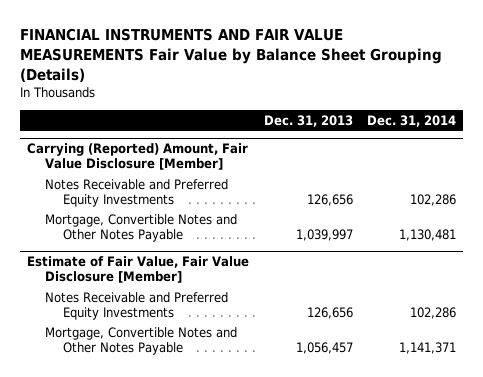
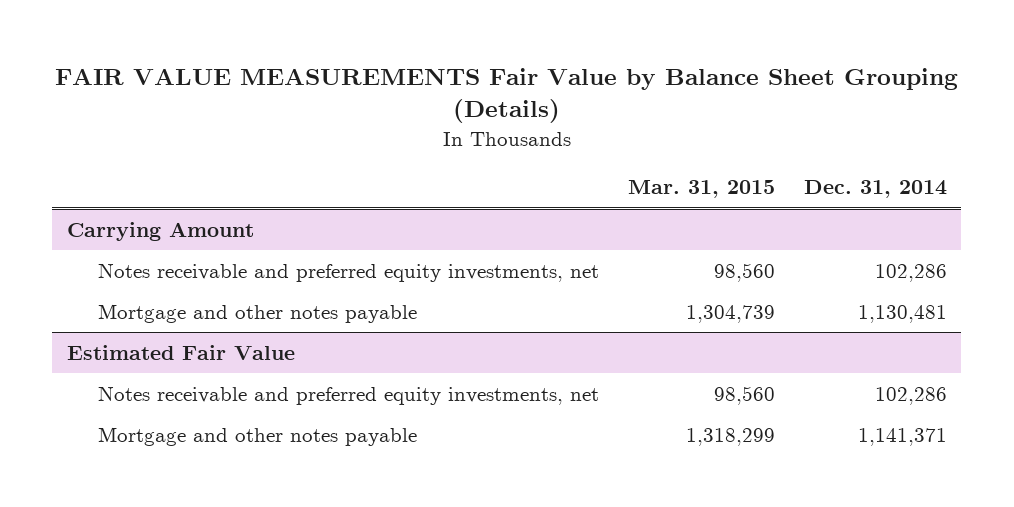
- FINANCIAL INSTRUMENTS AND FAIR VALUE MEASUREMENTS Fair Value by Balance Sheet Grouping (Details)
+ FAIR VALUE MEASUREMENTS Fair Value by Balance Sheet Grouping (Details)
- | Dec. 31, 2013 | Dec. 31, 2014
+ | Mar. 31, 2015 | Dec. 31, 2014
- Carrying (Reported) Amount, Fair Value Disclosure [Member]
- Notes Receivable and Preferred Equity Investments | 126,656 | 102,286
- Mortgage, Convertible Notes and Other Notes Payable | 1,039,997 | 1,130,481
- Estimate of Fair Value, Fair Value Disclosure [Member]
- Notes Receivable and Preferred Equity Investments | 126,656 | 102,286
- Mortgage, Convertible Notes and Other Notes Payable | 1,056,457 | 1,141,371
+ Carrying Amount
+ Notes receivable and preferred equity investments, net | 98,560 | 102,286
+ Mortgage and other notes payable | 1,304,739 | 1,130,481
+ Estimated Fair Value
+ Notes receivable and preferred equity investments, net | 98,560 | 102,286
+ Mortgage and other notes payable | 1,318,299 | 1,141,371

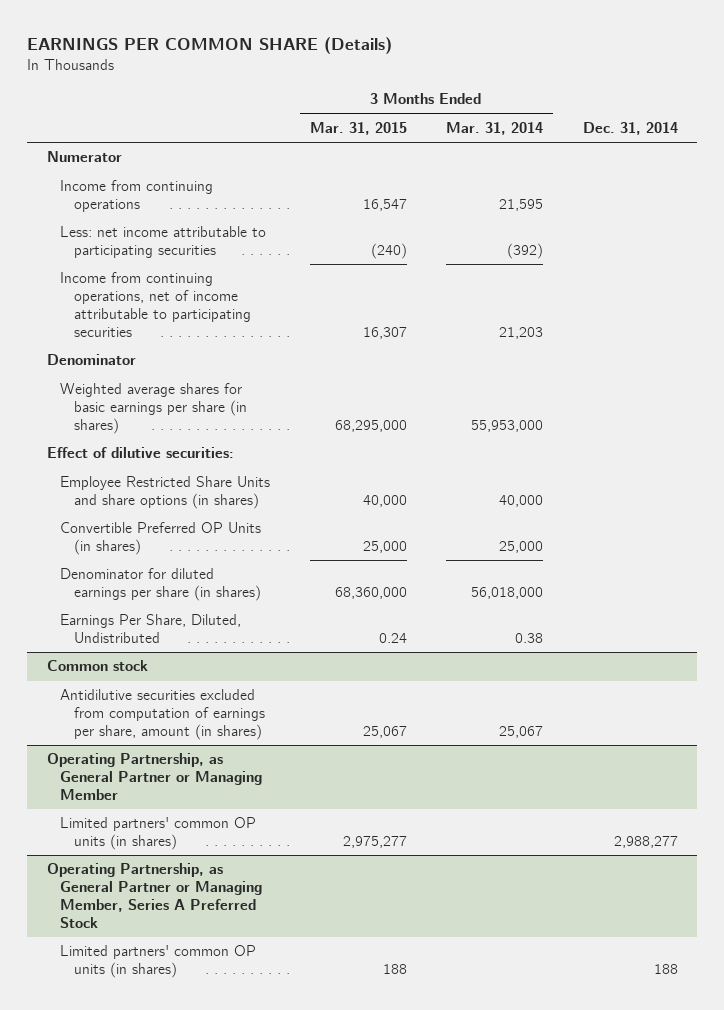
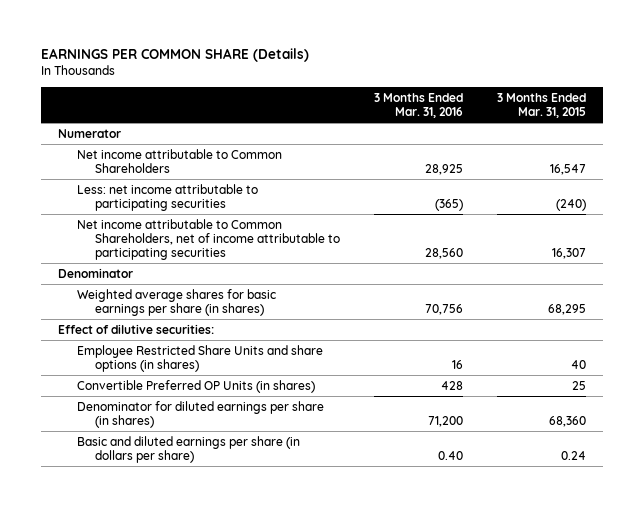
- | 3 Months Ended Mar. 31, 2015 | 3 Months Ended Mar. 31, 2014 | Dec. 31, 2014
+ | 3 Months Ended Mar. 31, 2016 | 3 Months Ended Mar. 31, 2015
- Income from continuing operations | 16,547 | 21,595 |
+ Net income attributable to Common Shareholders | 28,925 | 16,547
- Income from continuing operations, net of income attributable to participating securities | 16,307 | 21,203 |
+ Net income attributable to Common Shareholders, net of income attributable to participating securities | 28,560 | 16,307
- Weighted average shares for basic earnings per share (in shares) | 68,295,000 | 55,953,000 |
+ Weighted average shares for basic earnings per share (in shares) | 70,756 | 68,295
- Employee Restricted Share Units and share options (in shares) | 40,000 | 40,000 |
- Convertible Preferred OP Units (in shares) | 25,000 | 25,000 |
- Denominator for diluted earnings per share (in shares) | 68,360,000 | 56,018,000 |
- Earnings Per Share, Diluted, Undistributed | 0.24 | 0.38 |
- Common stock
- Antidilutive securities excluded from computation of earnings per share, amount (in shares) | 25,067 | 25,067 |
- Operating Partnership, as General Partner or Managing Member
- Limited partners' common OP units (in shares) | 2,975,277 | | 2,988,277
- Operating Partnership, as General Partner or Managing Member, Series A Preferred Stock
- Limited partners' common OP units (in shares) | 188 | | 188
+ Employee Restricted Share Units and share options (in shares) | 16 | 40
+ Convertible Preferred OP Units (in shares) | 428 | 25
+ Denominator for diluted earnings per share (in shares) | 71,200 | 68,360
+ Basic and diluted earnings per share (in dollars per share) | 0.40 | 0.24

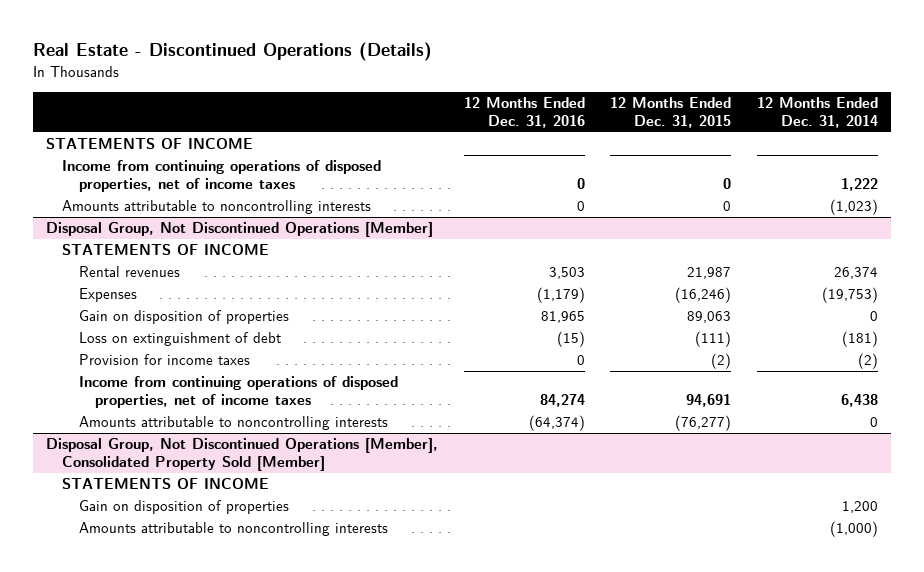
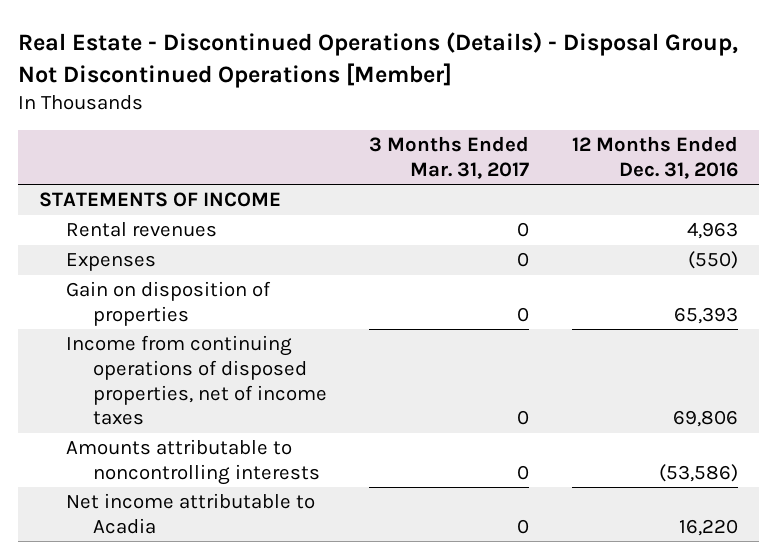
- Real Estate - Discontinued Operations (Details)
+ Real Estate - Discontinued Operations (Details) - Disposal Group, Not Discontinued Operations [Member]
- | 12 Months Ended Dec. 31, 2016 | 12 Months Ended Dec. 31, 2015 | 12 Months Ended Dec. 31, 2014
+ | 3 Months Ended Mar. 31, 2017 | 12 Months Ended Dec. 31, 2016
- Income from continuing operations of disposed properties, net of income taxes | 0 | 0 | 1,222
- Amounts attributable to noncontrolling interests | 0 | 0 | (1,023)
- Disposal Group, Not Discontinued Operations [Member]
- STATEMENTS OF INCOME
- Rental revenues | 3,503 | 21,987 | 26,374
- Expenses | (1,179) | (16,246) | (19,753)
- Gain on disposition of properties | 81,965 | 89,063 | 0
- Loss on extinguishment of debt | (15) | (111) | (181)
- Provision for income taxes | 0 | (2) | (2)
- Income from continuing operations of disposed properties, net of income taxes | 84,274 | 94,691 | 6,438
- Amounts attributable to noncontrolling interests | (64,374) | (76,277) | 0
- Disposal Group, Not Discontinued Operations [Member], Consolidated Property Sold [Member]
- STATEMENTS OF INCOME
- Gain on disposition of properties | | | 1,200
- Amounts attributable to noncontrolling interests | | | (1,000)
+ Rental revenues | 0 | 4,963
+ Expenses | 0 | (550)
+ Gain on disposition of properties | 0 | 65,393
+ Income from continuing operations of disposed properties, net of income taxes | 0 | 69,806
+ Amounts attributable to noncontrolling interests | 0 | (53,586)
+ Net income attributable to Acadia | 0 | 16,220

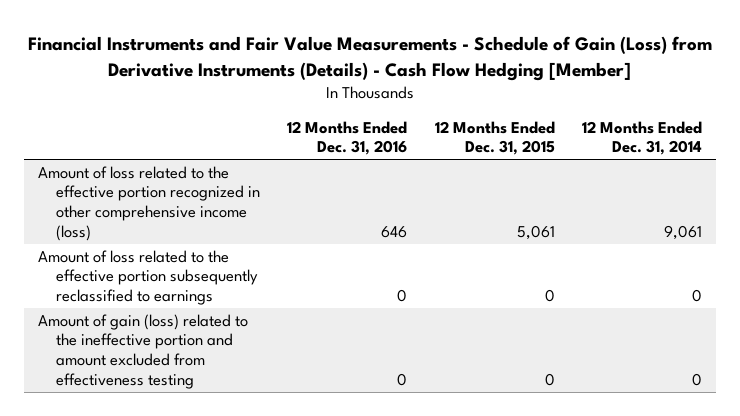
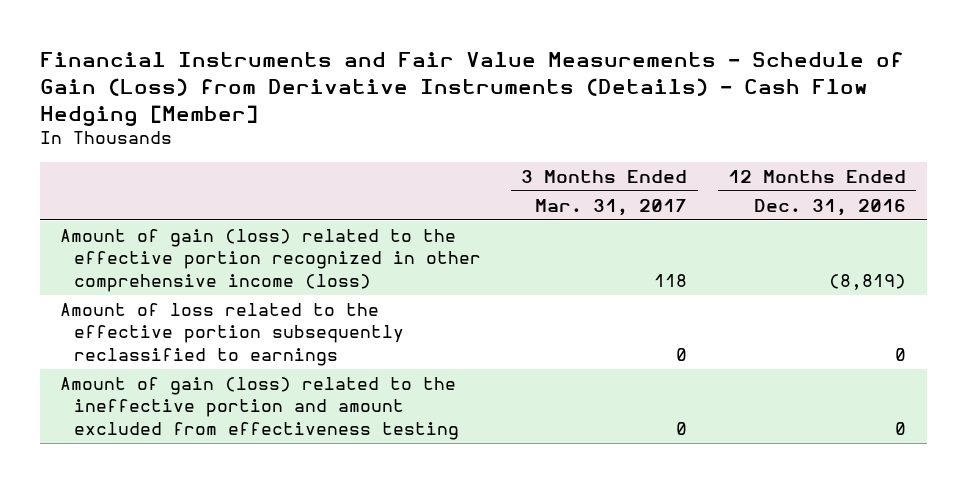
- | 12 Months Ended Dec. 31, 2016 | 12 Months Ended Dec. 31, 2015 | 12 Months Ended Dec. 31, 2014
+ | 3 Months Ended Mar. 31, 2017 | 12 Months Ended Dec. 31, 2016
- Amount of loss related to the effective portion recognized in other comprehensive income (loss) | 646 | 5,061 | 9,061
+ Amount of gain (loss) related to the effective portion recognized in other comprehensive income (loss) | 118 | (8,819)

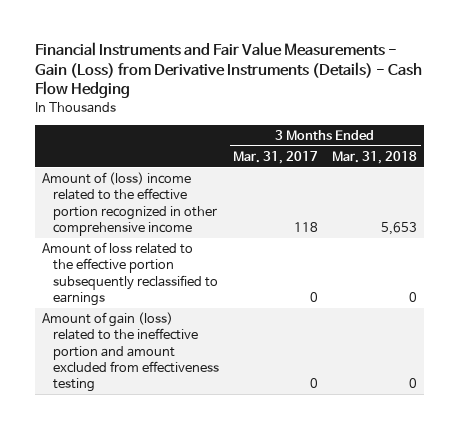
- Financial Instruments and Fair Value Measurements - Schedule of Gain (Loss) from Derivative Instruments (Details) - Cash Flow Hedging [Member]
+ Financial Instruments and Fair Value Measurements - Gain (Loss) from Derivative Instruments (Details) - Cash Flow Hedging
- | 3 Months Ended Mar. 31, 2017 | 12 Months Ended Dec. 31, 2016
+ | 3 Months Ended Mar. 31, 2017 | 3 Months Ended Mar. 31, 2018
- Amount of gain (loss) related to the effective portion recognized in other comprehensive income (loss) | 118 | (8,819)
+ Amount of (loss) income related to the effective portion recognized in other comprehensive income | 118 | 5,653

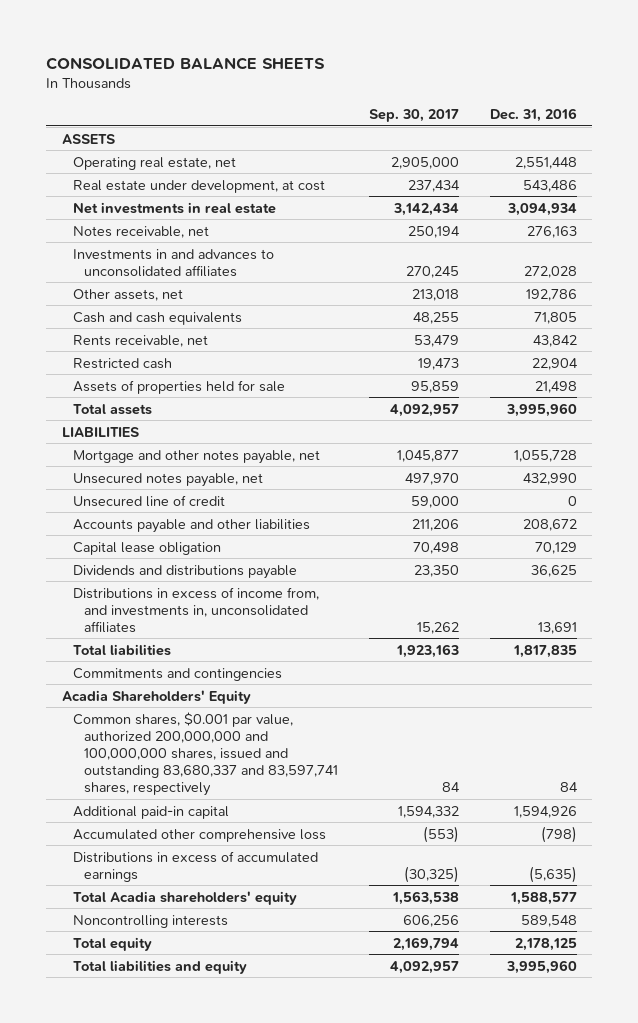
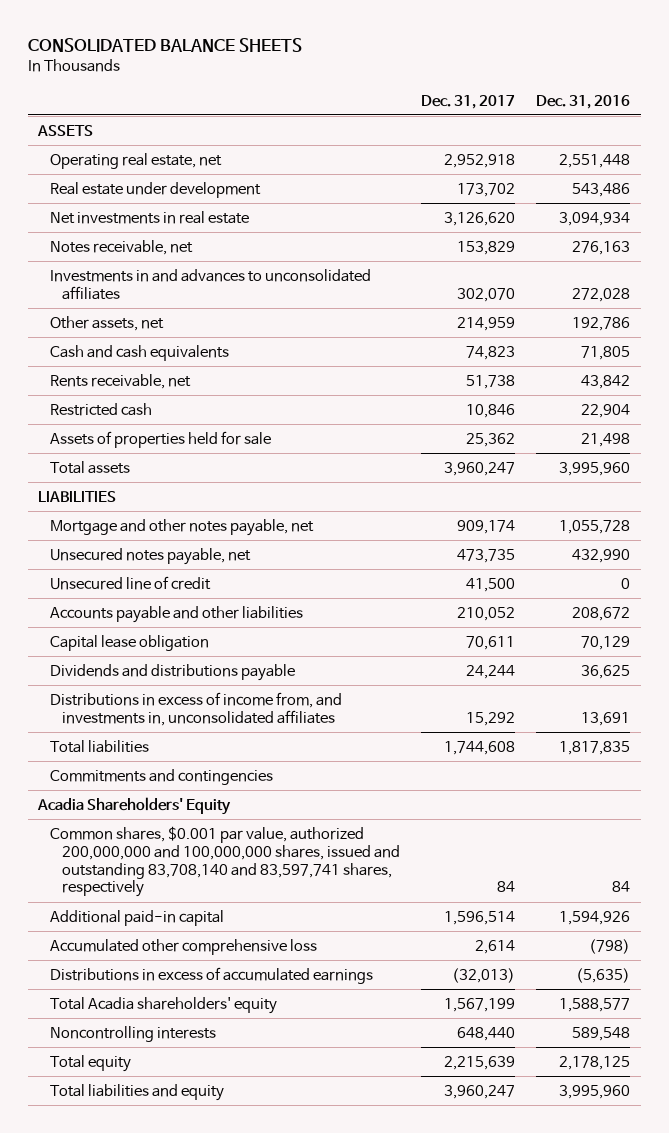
- | Sep. 30, 2017 | Dec. 31, 2016
+ | Dec. 31, 2017 | Dec. 31, 2016
- Real estate under development, at cost | 237,434 | 543,486
+ Real estate under development | 173,702 | 543,486
- Common shares, $0.001 par value, authorized 200,000,000 and 100,000,000 shares, issued and outstanding 83,680,337 and 83,597,741 shares, respectively | 84 | 84
+ Common shares, $0.001 par value, authorized 200,000,000 and 100,000,000 shares, issued and outstanding 83,708,140 and 83,597,741 shares, respectively | 84 | 84

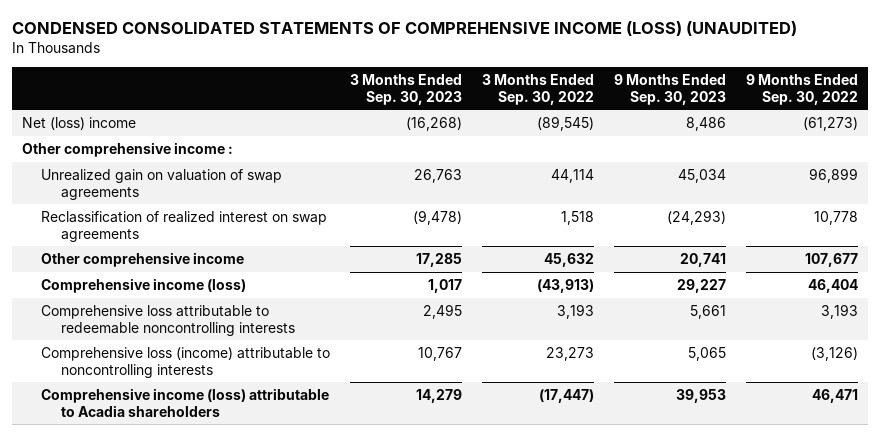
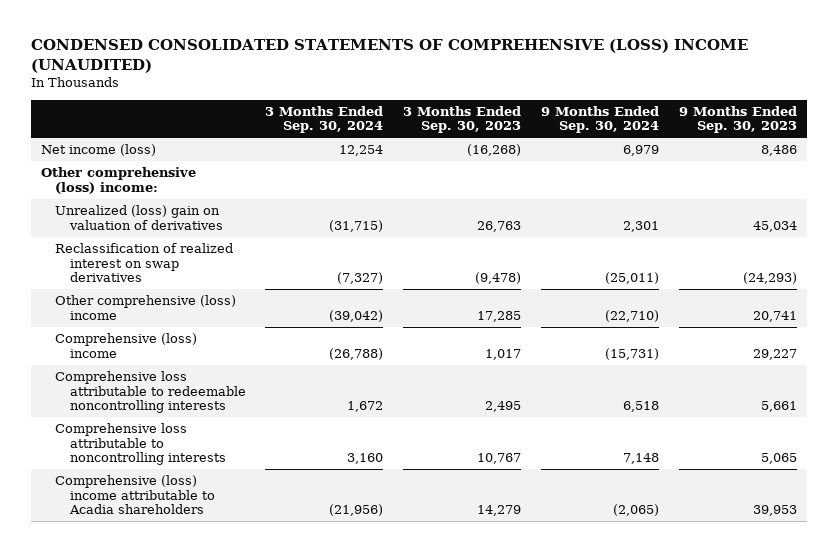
- CONDENSED CONSOLIDATED STATEMENTS OF COMPREHENSIVE INCOME (LOSS) (UNAUDITED)
+ CONDENSED CONSOLIDATED STATEMENTS OF COMPREHENSIVE (LOSS) INCOME (UNAUDITED)
- | 3 Months Ended Sep. 30, 2023 | 3 Months Ended Sep. 30, 2022 | 9 Months Ended Sep. 30, 2023 | 9 Months Ended Sep. 30, 2022
+ | 3 Months Ended Sep. 30, 2024 | 3 Months Ended Sep. 30, 2023 | 9 Months Ended Sep. 30, 2024 | 9 Months Ended Sep. 30, 2023
- Net (loss) income | (16,268) | (89,545) | 8,486 | (61,273)
- Other comprehensive income :
- Unrealized gain on valuation of swap agreements | 26,763 | 44,114 | 45,034 | 96,899
- Reclassification of realized interest on swap agreements | (9,478) | 1,518 | (24,293) | 10,778
- Other comprehensive income | 17,285 | 45,632 | 20,741 | 107,677
- Comprehensive income (loss) | 1,017 | (43,913) | 29,227 | 46,404
+ Net income (loss) | 12,254 | (16,268) | 6,979 | 8,486
+ Other comprehensive (loss) income:
+ Unrealized (loss) gain on valuation of derivatives | (31,715) | 26,763 | 2,301 | 45,034
+ Reclassification of realized interest on swap derivatives | (7,327) | (9,478) | (25,011) | (24,293)
+ Other comprehensive (loss) income | (39,042) | 17,285 | (22,710) | 20,741
+ Comprehensive (loss) income | (26,788) | 1,017 | (15,731) | 29,227
- Comprehensive loss (income) attributable to noncontrolling interests | 10,767 | 23,273 | 5,065 | (3,126)
- Comprehensive income (loss) attributable to Acadia shareholders | 14,279 | (17,447) | 39,953 | 46,471
+ Comprehensive loss attributable to noncontrolling interests | 3,160 | 10,767 | 7,148 | 5,065
+ Comprehensive (loss) income attributable to Acadia shareholders | (21,956) | 14,279 | (2,065) | 39,953

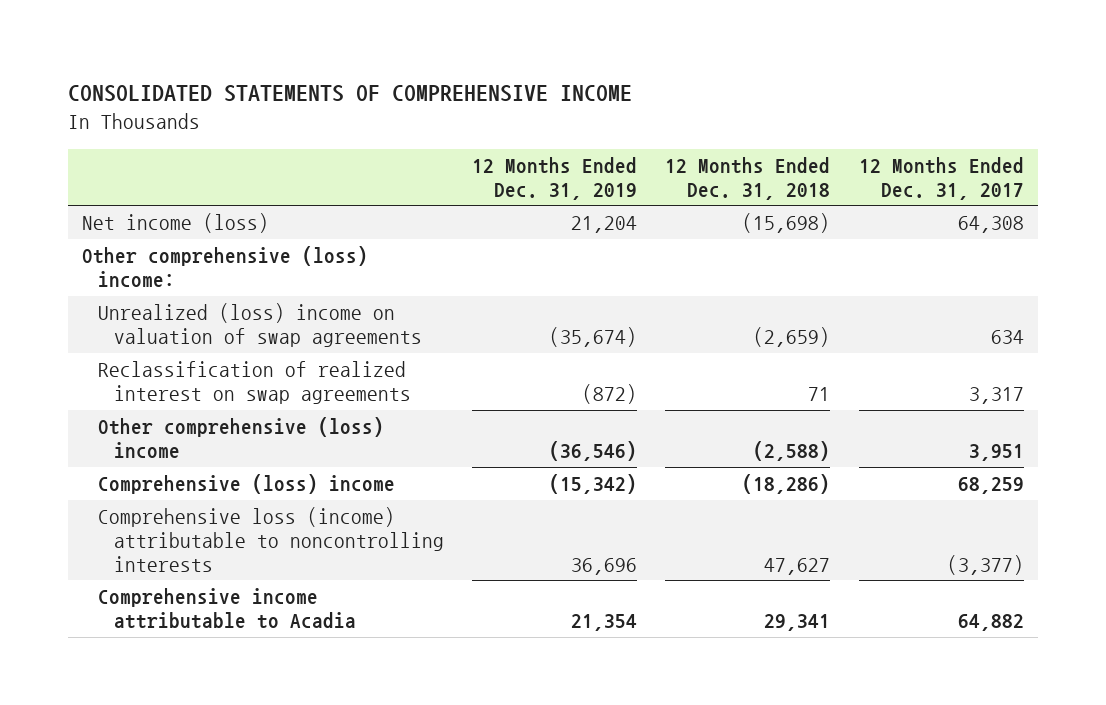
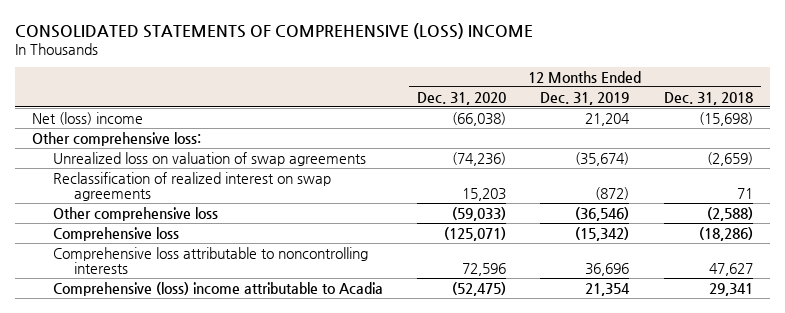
- CONSOLIDATED STATEMENTS OF COMPREHENSIVE INCOME
+ CONSOLIDATED STATEMENTS OF COMPREHENSIVE (LOSS) INCOME
- | 12 Months Ended Dec. 31, 2019 | 12 Months Ended Dec. 31, 2018 | 12 Months Ended Dec. 31, 2017
+ | 12 Months Ended Dec. 31, 2020 | 12 Months Ended Dec. 31, 2019 | 12 Months Ended Dec. 31, 2018
- Net income (loss) | 21,204 | (15,698) | 64,308
- Other comprehensive (loss) income:
- Unrealized (loss) income on valuation of swap agreements | (35,674) | (2,659) | 634
+ Net (loss) income | (66,038) | 21,204 | (15,698)
+ Other comprehensive loss:
+ Unrealized loss on valuation of swap agreements | (74,236) | (35,674) | (2,659)
- Other comprehensive (loss) income | (36,546) | (2,588) | 3,951
- Comprehensive (loss) income | (15,342) | (18,286) | 68,259
- Comprehensive loss (income) attributable to noncontrolling interests | 36,696 | 47,627 | (3,377)
- Comprehensive income attributable to Acadia | 21,354 | 29,341 | 64,882
+ Other comprehensive loss | (59,033) | (36,546) | (2,588)
+ Comprehensive loss | (125,071) | (15,342) | (18,286)
+ Comprehensive loss attributable to noncontrolling interests | 72,596 | 36,696 | 47,627
+ Comprehensive (loss) income attributable to Acadia | (52,475) | 21,354 | 29,341

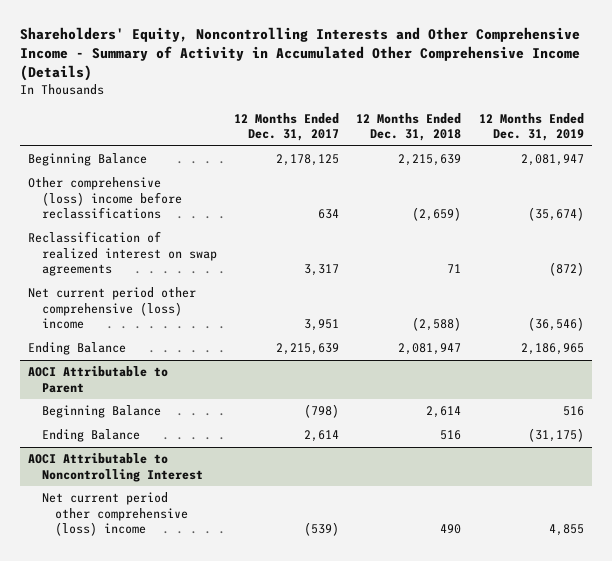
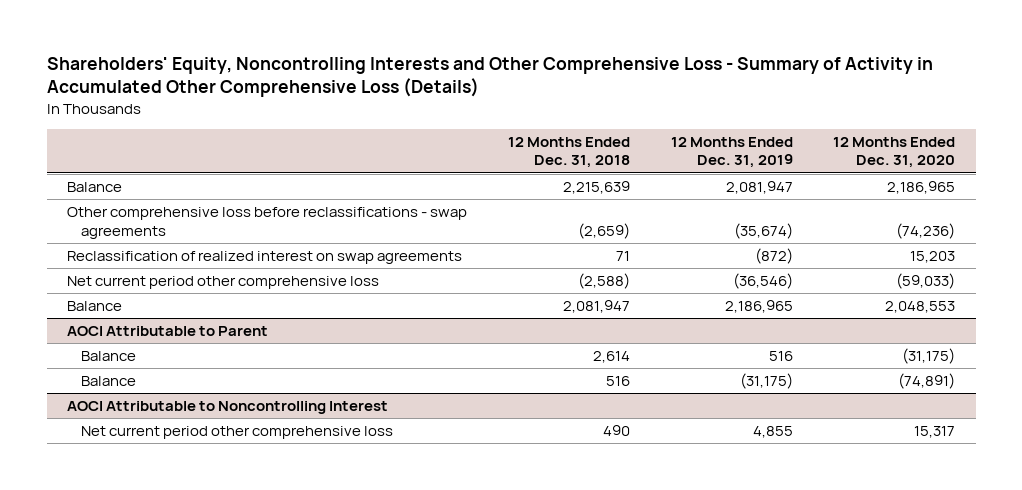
- Shareholders' Equity, Noncontrolling Interests and Other Comprehensive Income - Summary of Activity in Accumulated Other Comprehensive Income (Details)
+ Shareholders' Equity, Noncontrolling Interests and Other Comprehensive Loss - Summary of Activity in Accumulated Other Comprehensive Loss (Details)
- | 12 Months Ended Dec. 31, 2017 | 12 Months Ended Dec. 31, 2018 | 12 Months Ended Dec. 31, 2019
+ | 12 Months Ended Dec. 31, 2018 | 12 Months Ended Dec. 31, 2019 | 12 Months Ended Dec. 31, 2020
- Beginning Balance | 2,178,125 | 2,215,639 | 2,081,947
- Other comprehensive (loss) income before reclassifications | 634 | (2,659) | (35,674)
+ Balance | 2,215,639 | 2,081,947 | 2,186,965
+ Other comprehensive loss before reclassifications - swap agreements | (2,659) | (35,674) | (74,236)
- Net current period other comprehensive (loss) income | 3,951 | (2,588) | (36,546)
- Ending Balance | 2,215,639 | 2,081,947 | 2,186,965
+ Net current period other comprehensive loss | (2,588) | (36,546) | (59,033)
+ Balance | 2,081,947 | 2,186,965 | 2,048,553
@ AOCI Attributable to Parent
- Beginning Balance | (798) | 2,614 | 516
- Ending Balance | 2,614 | 516 | (31,175)
+ Balance | 2,614 | 516 | (31,175)
+ Balance | 516 | (31,175) | (74,891)
@ AOCI Attributable to Noncontrolling Interest
- Net current period other comprehensive (loss) income | (539) | 490 | 4,855
+ Net current period other comprehensive loss | 490 | 4,855 | 15,317

